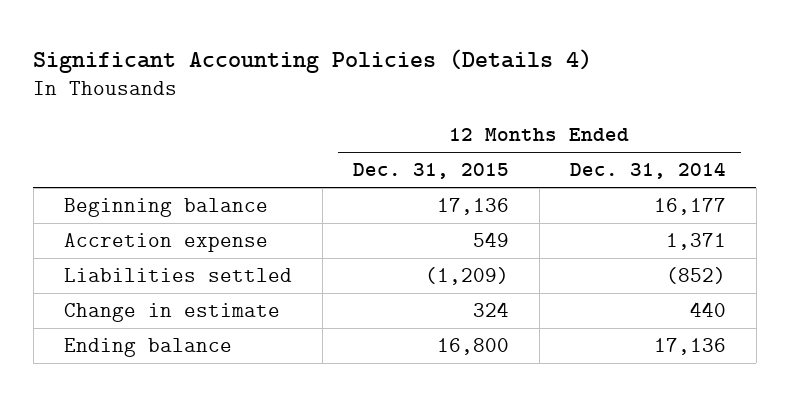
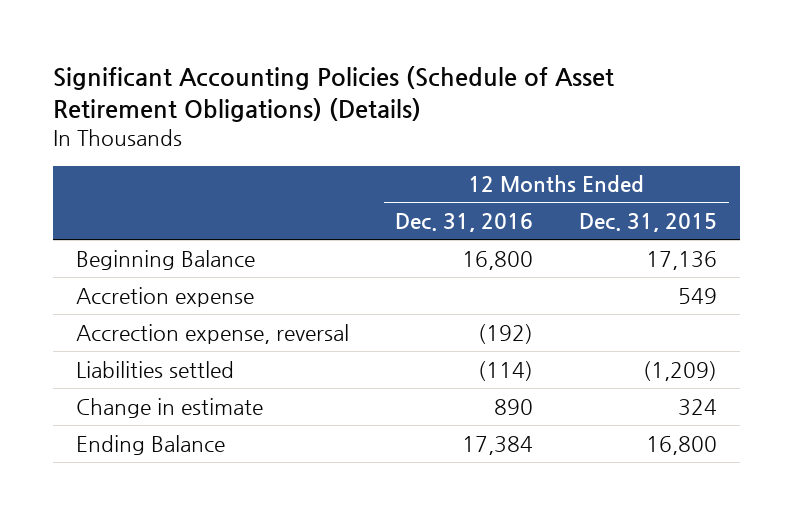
- Significant Accounting Policies (Details 4)
+ Significant Accounting Policies (Schedule of Asset Retirement Obligations) (Details)
- | 12 Months Ended Dec. 31, 2015 | 12 Months Ended Dec. 31, 2014
+ | 12 Months Ended Dec. 31, 2016 | 12 Months Ended Dec. 31, 2015
- Beginning balance | 17,136 | 16,177
+ Beginning Balance | 16,800 | 17,136
+ Accrection expense, reversal | (192) |
- Ending balance | 16,800 | 17,136
+ Ending Balance | 17,384 | 16,800

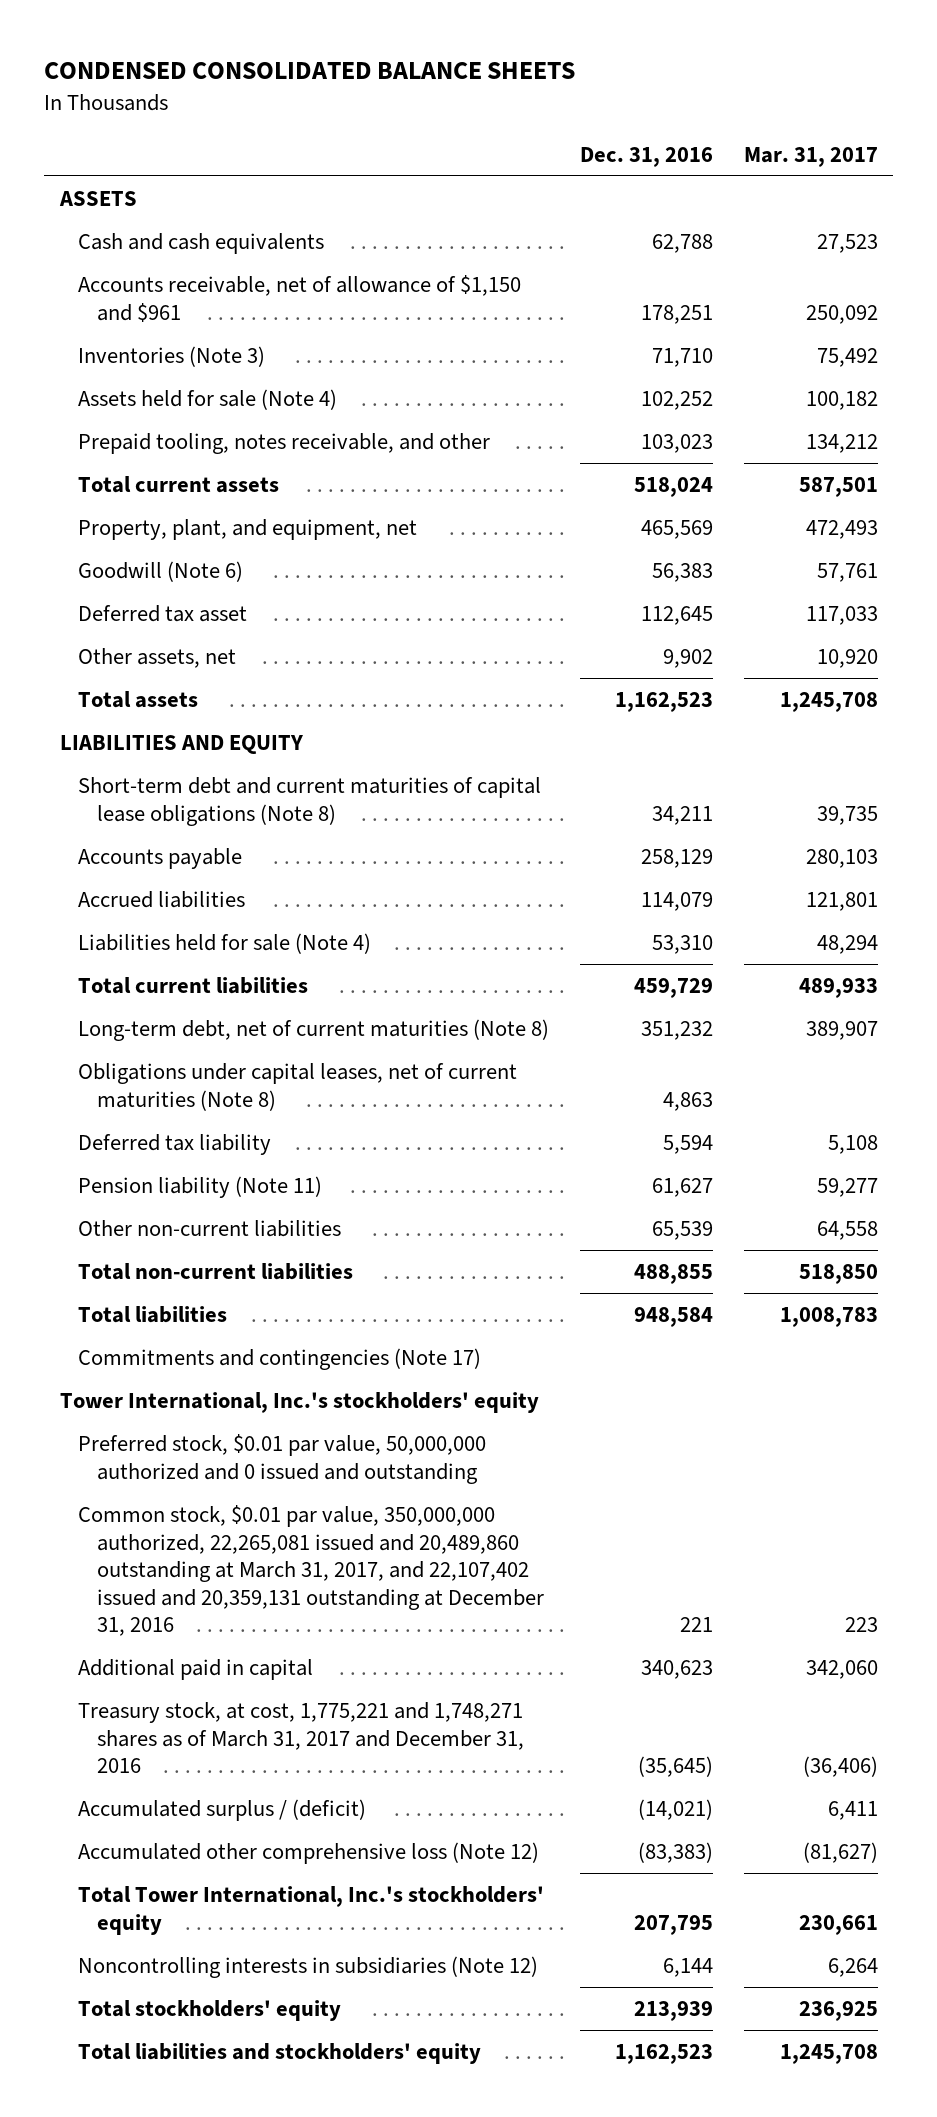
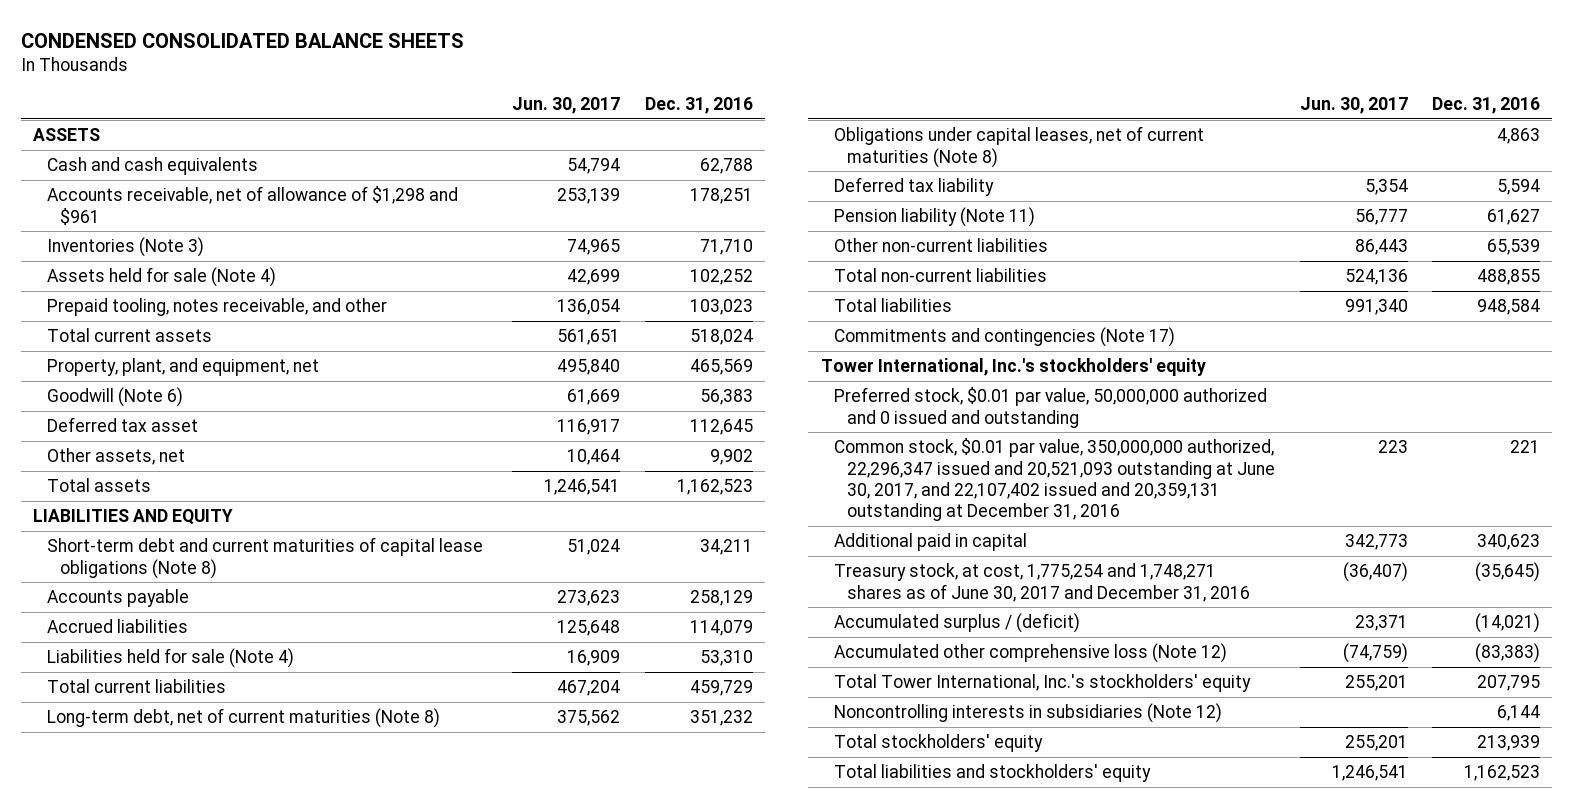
- | Dec. 31, 2016 | Mar. 31, 2017
+ | Jun. 30, 2017 | Dec. 31, 2016
- Accounts receivable, net of allowance of $1,150 and $961 | 178,251 | 250,092
+ Accounts receivable, net of allowance of $1,298 and $961 | 253,139 | 178,251
- Common stock, $0.01 par value, 350,000,000 authorized, 22,265,081 issued and 20,489,860 outstanding at March 31, 2017, and 22,107,402 issued and 20,359,131 outstanding at December 31, 2016 | 221 | 223
+ Common stock, $0.01 par value, 350,000,000 authorized, 22,296,347 issued and 20,521,093 outstanding at June 30, 2017, and 22,107,402 issued and 20,359,131 outstanding at December 31, 2016 | 223 | 221
- Treasury stock, at cost, 1,775,221 and 1,748,271 shares as of March 31, 2017 and December 31, 2016 | (35,645) | (36,406)
+ Treasury stock, at cost, 1,775,254 and 1,748,271 shares as of June 30, 2017 and December 31, 2016 | (36,407) | (35,645)

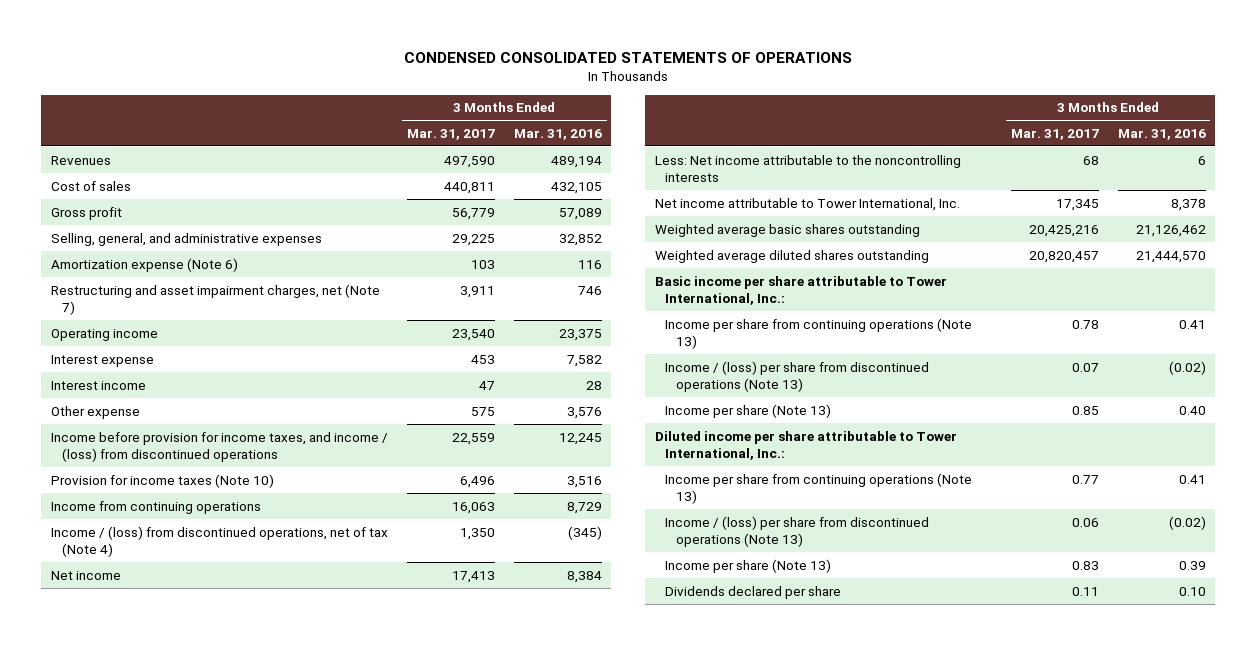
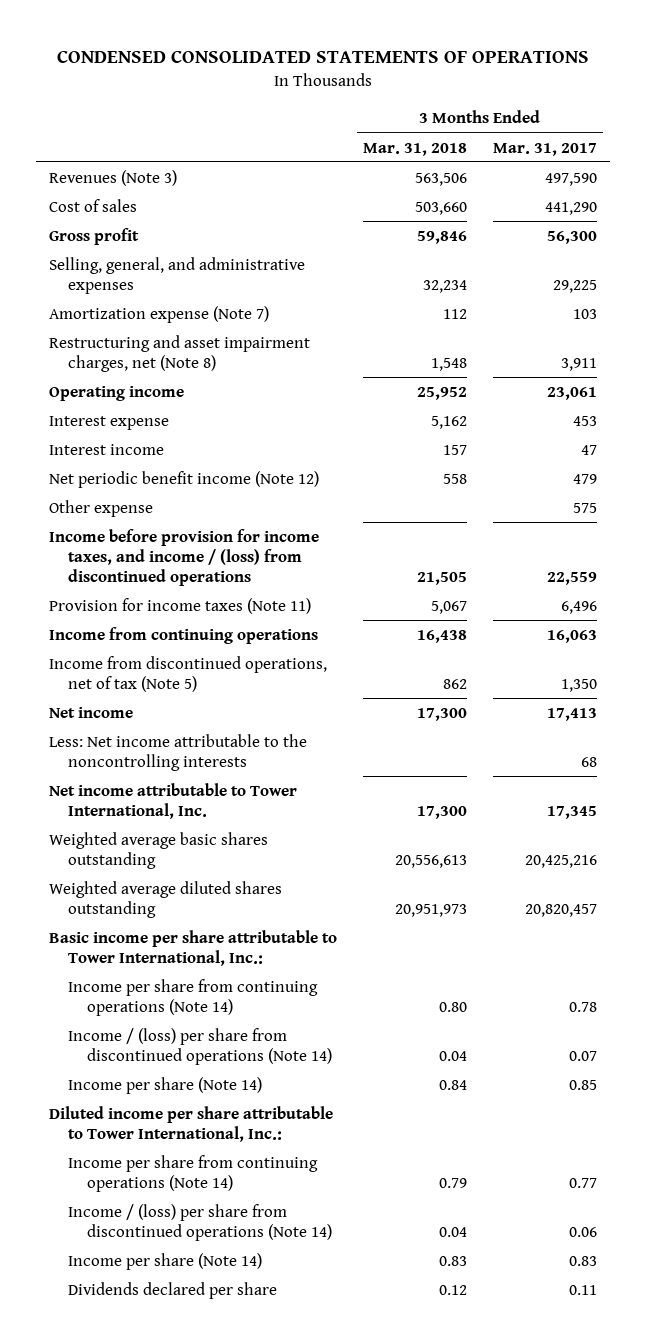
- | 3 Months Ended Mar. 31, 2017 | 3 Months Ended Mar. 31, 2016
+ | 3 Months Ended Mar. 31, 2018 | 3 Months Ended Mar. 31, 2017
- Revenues | 497,590 | 489,194
- Cost of sales | 440,811 | 432,105
- Gross profit | 56,779 | 57,089
+ Revenues (Note 3) | 563,506 | 497,590
+ Cost of sales | 503,660 | 441,290
+ Gross profit | 59,846 | 56,300
- Amortization expense (Note 6) | 103 | 116
- Restructuring and asset impairment charges, net (Note 7) | 3,911 | 746
- Operating income | 23,540 | 23,375
+ Amortization expense (Note 7) | 112 | 103
+ Restructuring and asset impairment charges, net (Note 8) | 1,548 | 3,911
+ Operating income | 25,952 | 23,061
+ Net periodic benefit income (Note 12) | 558 | 479
- Provision for income taxes (Note 10) | 6,496 | 3,516
+ Provision for income taxes (Note 11) | 5,067 | 6,496
- Income / (loss) from discontinued operations, net of tax (Note 4) | 1,350 | (345)
+ Income from discontinued operations, net of tax (Note 5) | 862 | 1,350
- Income per share from continuing operations (Note 13) | 0.78 | 0.41
- Income / (loss) per share from discontinued operations (Note 13) | 0.07 | (0.02)
- Income per share (Note 13) | 0.85 | 0.40
+ Income per share from continuing operations (Note 14) | 0.80 | 0.78
+ Income / (loss) per share from discontinued operations (Note 14) | 0.04 | 0.07
+ Income per share (Note 14) | 0.84 | 0.85
- Income per share from continuing operations (Note 13) | 0.77 | 0.41
- Income / (loss) per share from discontinued operations (Note 13) | 0.06 | (0.02)
- Income per share (Note 13) | 0.83 | 0.39
+ Income per share from continuing operations (Note 14) | 0.79 | 0.77
+ Income / (loss) per share from discontinued operations (Note 14) | 0.04 | 0.06
+ Income per share (Note 14) | 0.83 | 0.83

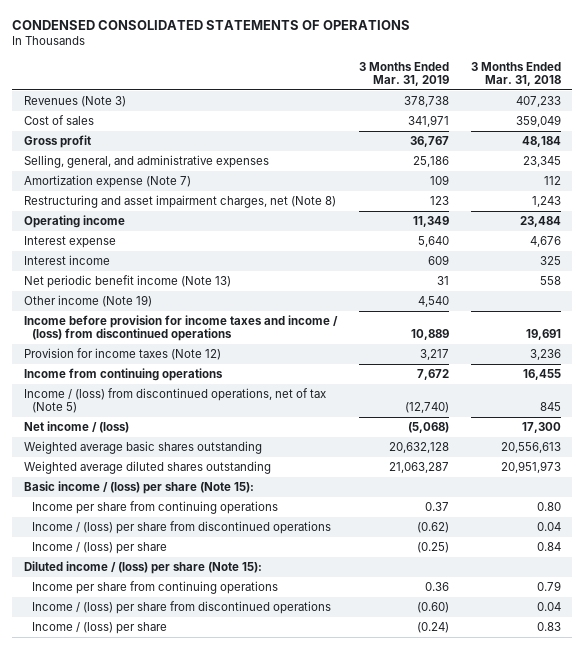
- | 3 Months Ended Mar. 31, 2018 | 3 Months Ended Mar. 31, 2017
+ | 3 Months Ended Mar. 31, 2019 | 3 Months Ended Mar. 31, 2018
- Revenues (Note 3) | 563,506 | 497,590
- Cost of sales | 503,660 | 441,290
- Gross profit | 59,846 | 56,300
- Selling, general, and administrative expenses | 32,234 | 29,225
+ Revenues (Note 3) | 378,738 | 407,233
+ Cost of sales | 341,971 | 359,049
+ Gross profit | 36,767 | 48,184
+ Selling, general, and administrative expenses | 25,186 | 23,345
- Restructuring and asset impairment charges, net (Note 8) | 1,548 | 3,911
- Operating income | 25,952 | 23,061
- Interest expense | 5,162 | 453
- Interest income | 157 | 47
- Net periodic benefit income (Note 12) | 558 | 479
- Other expense | | 575
- Income before provision for income taxes, and income / (loss) from discontinued operations | 21,505 | 22,559
- Provision for income taxes (Note 11) | 5,067 | 6,496
- Income from continuing operations | 16,438 | 16,063
- Income from discontinued operations, net of tax (Note 5) | 862 | 1,350
- Net income | 17,300 | 17,413
- Less: Net income attributable to the noncontrolling interests | | 68
- Net income attributable to Tower International, Inc. | 17,300 | 17,345
+ Restructuring and asset impairment charges, net (Note 8) | 123 | 1,243
+ Operating income | 11,349 | 23,484
+ Interest expense | 5,640 | 4,676
+ Interest income | 609 | 325
+ Net periodic benefit income (Note 13) | 31 | 558
+ Other income (Note 19) | 4,540 |
+ Income before provision for income taxes and income / (loss) from discontinued operations | 10,889 | 19,691
+ Provision for income taxes (Note 12) | 3,217 | 3,236
+ Income from continuing operations | 7,672 | 16,455
+ Income / (loss) from discontinued operations, net of tax (Note 5) | (12,740) | 845
+ Net income / (loss) | (5,068) | 17,300
- Basic income per share attributable to Tower International, Inc.:
- Income per share from continuing operations (Note 14) | 0.80 | 0.78
- Income / (loss) per share from discontinued operations (Note 14) | 0.04 | 0.07
- Income per share (Note 14) | 0.84 | 0.85
- Diluted income per share attributable to Tower International, Inc.:
- Income per share from continuing operations (Note 14) | 0.79 | 0.77
- Income / (loss) per share from discontinued operations (Note 14) | 0.04 | 0.06
- Income per share (Note 14) | 0.83 | 0.83
- Dividends declared per share | 0.12 | 0.11
+ Basic income / (loss) per share (Note 15):
+ Income per share from continuing operations | 0.37 | 0.80
+ Income / (loss) per share from discontinued operations | (0.62) | 0.04
+ Income / (loss) per share | (0.25) | 0.84
+ Diluted income / (loss) per share (Note 15):
+ Income per share from continuing operations | 0.36 | 0.79
+ Income / (loss) per share from discontinued operations | (0.60) | 0.04
+ Income / (loss) per share | (0.24) | 0.83

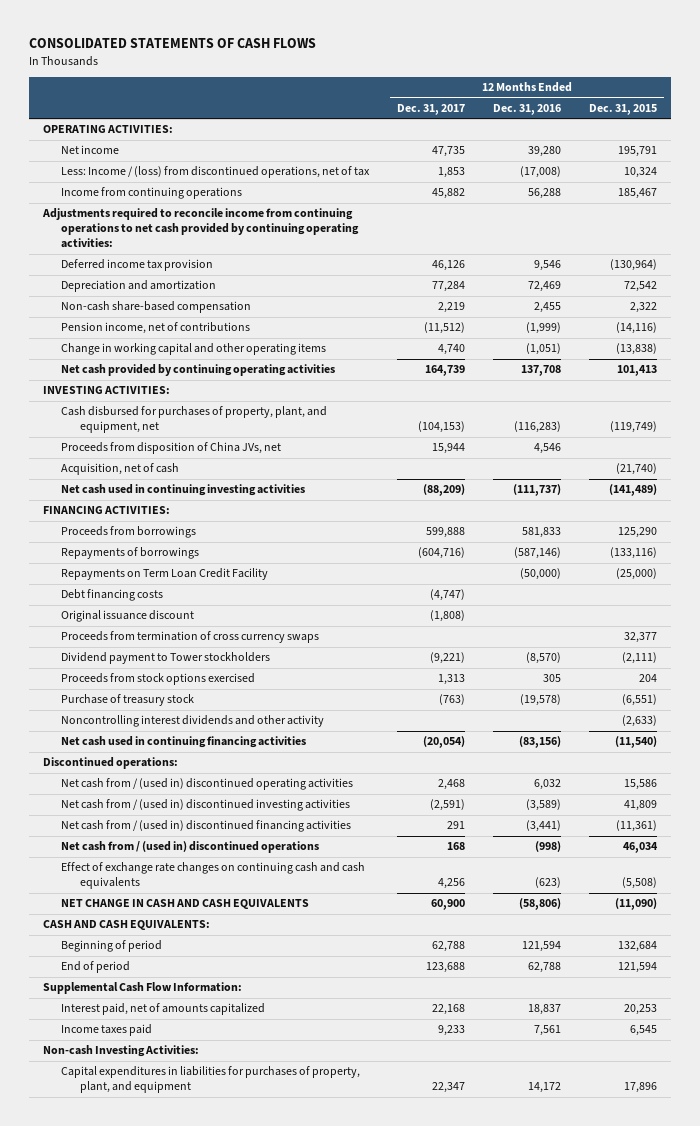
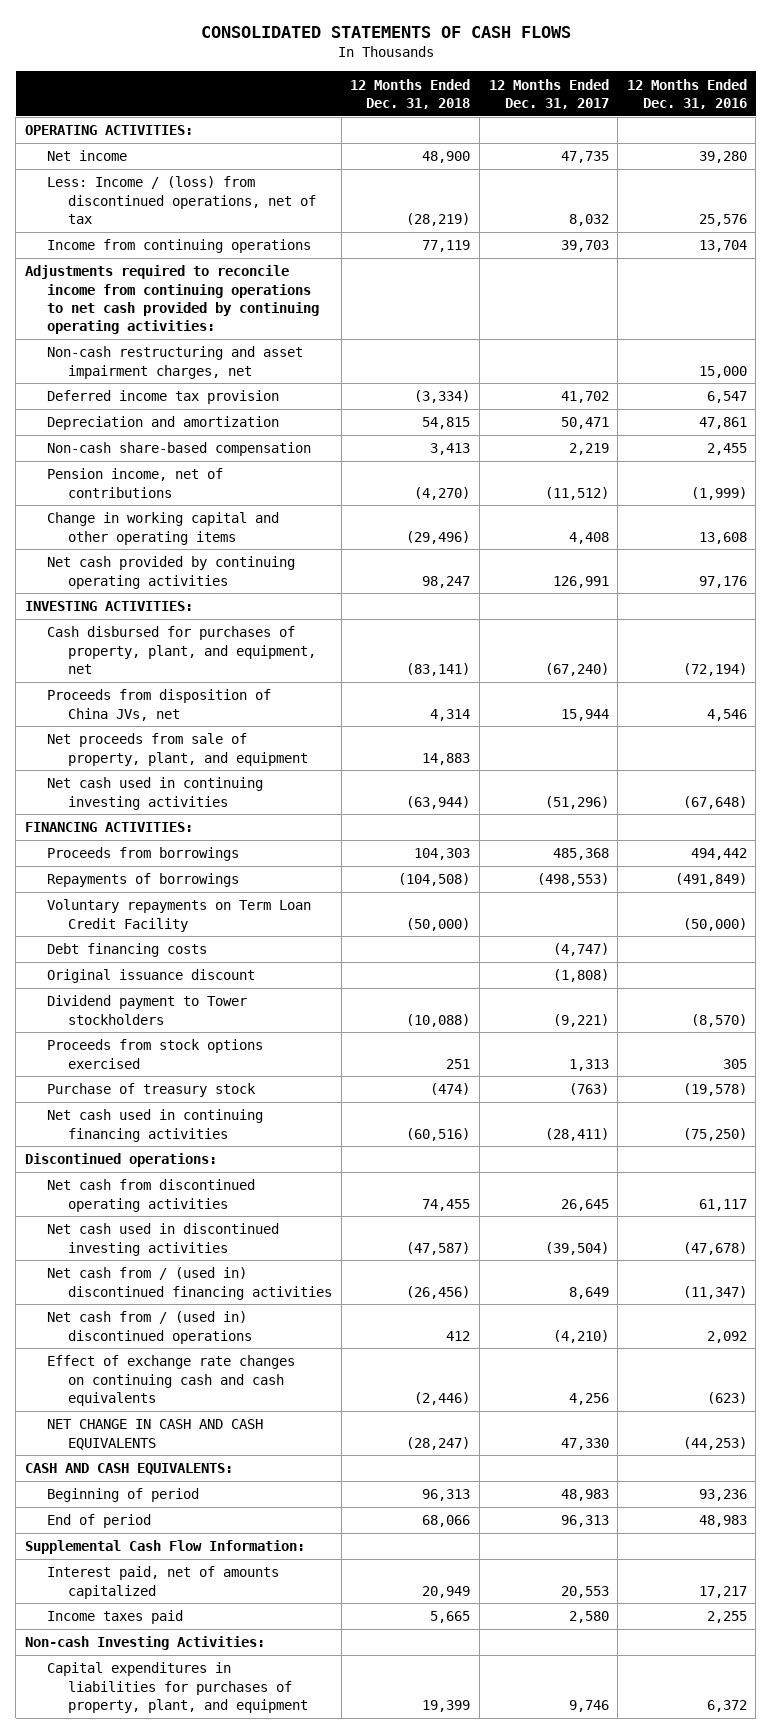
- | 12 Months Ended Dec. 31, 2017 | 12 Months Ended Dec. 31, 2016 | 12 Months Ended Dec. 31, 2015
+ | 12 Months Ended Dec. 31, 2018 | 12 Months Ended Dec. 31, 2017 | 12 Months Ended Dec. 31, 2016
- Less: Income / (loss) from discontinued operations, net of tax | 1,853 | (17,008) | 10,324
- Income from continuing operations | 45,882 | 56,288 | 185,467
+ Less: Income / (loss) from discontinued operations, net of tax | (28,219) | 8,032 | 25,576
+ Income from continuing operations | 77,119 | 39,703 | 13,704
- Deferred income tax provision | 46,126 | 9,546 | (130,964)
- Depreciation and amortization | 77,284 | 72,469 | 72,542
+ Non-cash restructuring and asset impairment charges, net | | | 15,000
+ Deferred income tax provision | (3,334) | 41,702 | 6,547
+ Depreciation and amortization | 54,815 | 50,471 | 47,861
- Change in working capital and other operating items | 4,740 | (1,051) | (13,838)
- Net cash provided by continuing operating activities | 164,739 | 137,708 | 101,413
+ Change in working capital and other operating items | (29,496) | 4,408 | 13,608
+ Net cash provided by continuing operating activities | 98,247 | 126,991 | 97,176
- Cash disbursed for purchases of property, plant, and equipment, net | (104,153) | (116,283) | (119,749)
+ Cash disbursed for purchases of property, plant, and equipment, net | (83,141) | (67,240) | (72,194)
- Acquisition, net of cash | | | (21,740)
- Net cash used in continuing investing activities | (88,209) | (111,737) | (141,489)
+ Net proceeds from sale of property, plant, and equipment | 14,883 | |
+ Net cash used in continuing investing activities | (63,944) | (51,296) | (67,648)
- Proceeds from borrowings | 599,888 | 581,833 | 125,290
- Repayments of borrowings | (604,716) | (587,146) | (133,116)
- Repayments on Term Loan Credit Facility | | (50,000) | (25,000)
+ Proceeds from borrowings | 104,303 | 485,368 | 494,442
+ Repayments of borrowings | (104,508) | (498,553) | (491,849)
+ Voluntary repayments on Term Loan Credit Facility | (50,000) | | (50,000)
- Proceeds from termination of cross currency swaps | | | 32,377
- Noncontrolling interest dividends and other activity | | | (2,633)
- Net cash used in continuing financing activities | (20,054) | (83,156) | (11,540)
+ Net cash used in continuing financing activities | (60,516) | (28,411) | (75,250)
- Net cash from / (used in) discontinued operating activities | 2,468 | 6,032 | 15,586
- Net cash from / (used in) discontinued investing activities | (2,591) | (3,589) | 41,809
- Net cash from / (used in) discontinued financing activities | 291 | (3,441) | (11,361)
- Net cash from / (used in) discontinued operations | 168 | (998) | 46,034
+ Net cash from discontinued operating activities | 74,455 | 26,645 | 61,117
+ Net cash used in discontinued investing activities | (47,587) | (39,504) | (47,678)
+ Net cash from / (used in) discontinued financing activities | (26,456) | 8,649 | (11,347)
+ Net cash from / (used in) discontinued operations | 412 | (4,210) | 2,092
- NET CHANGE IN CASH AND CASH EQUIVALENTS | 60,900 | (58,806) | (11,090)
+ NET CHANGE IN CASH AND CASH EQUIVALENTS | (28,247) | 47,330 | (44,253)
- Beginning of period | 62,788 | 121,594 | 132,684
- End of period | 123,688 | 62,788 | 121,594
+ Beginning of period | 96,313 | 48,983 | 93,236
+ End of period | 68,066 | 96,313 | 48,983
- Interest paid, net of amounts capitalized | 22,168 | 18,837 | 20,253
- Income taxes paid | 9,233 | 7,561 | 6,545
+ Interest paid, net of amounts capitalized | 20,949 | 20,553 | 17,217
+ Income taxes paid | 5,665 | 2,580 | 2,255
- Capital expenditures in liabilities for purchases of property, plant, and equipment | 22,347 | 14,172 | 17,896
+ Capital expenditures in liabilities for purchases of property, plant, and equipment | 19,399 | 9,746 | 6,372

